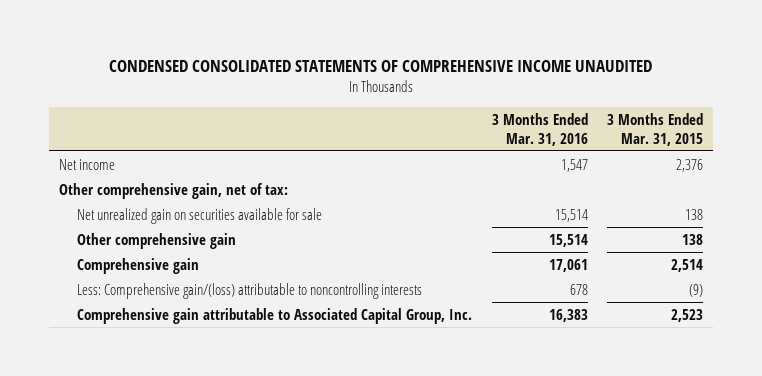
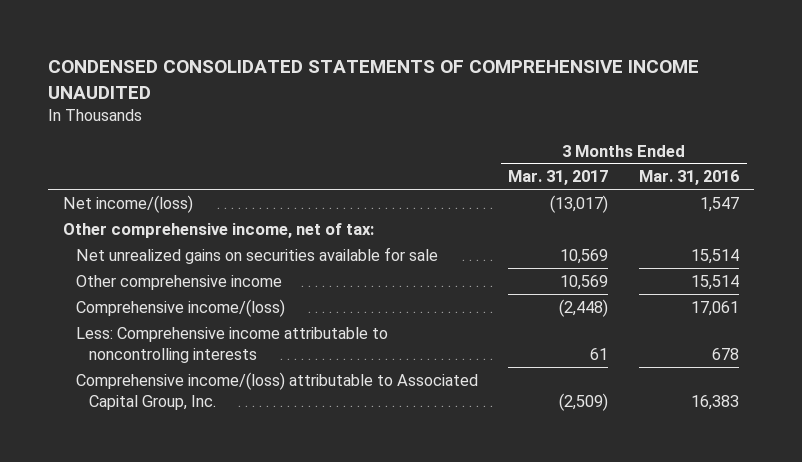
- | 3 Months Ended Mar. 31, 2016 | 3 Months Ended Mar. 31, 2015
+ | 3 Months Ended Mar. 31, 2017 | 3 Months Ended Mar. 31, 2016
- Net income | 1,547 | 2,376
- Other comprehensive gain, net of tax:
- Net unrealized gain on securities available for sale | 15,514 | 138
- Other comprehensive gain | 15,514 | 138
- Comprehensive gain | 17,061 | 2,514
- Less: Comprehensive gain/(loss) attributable to noncontrolling interests | 678 | (9)
- Comprehensive gain attributable to Associated Capital Group, Inc. | 16,383 | 2,523
+ Net income/(loss) | (13,017) | 1,547
+ Other comprehensive income, net of tax:
+ Net unrealized gains on securities available for sale | 10,569 | 15,514
+ Other comprehensive income | 10,569 | 15,514
+ Comprehensive income/(loss) | (2,448) | 17,061
+ Less: Comprehensive income attributable to noncontrolling interests | 61 | 678
+ Comprehensive income/(loss) attributable to Associated Capital Group, Inc. | (2,509) | 16,383

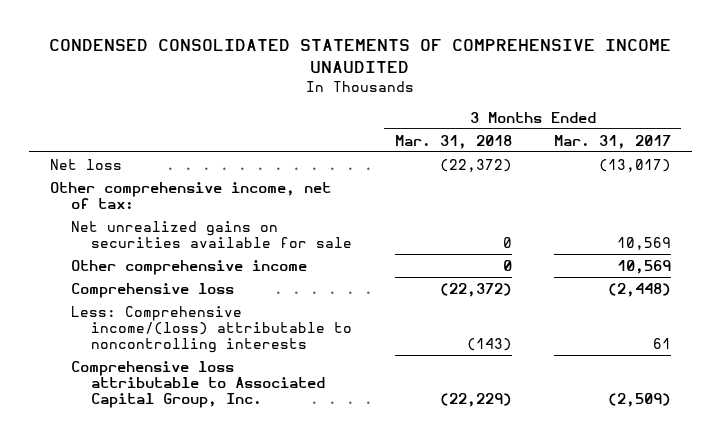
- | 3 Months Ended Mar. 31, 2017 | 3 Months Ended Mar. 31, 2016
+ | 3 Months Ended Mar. 31, 2018 | 3 Months Ended Mar. 31, 2017
- Net income/(loss) | (13,017) | 1,547
+ Net loss | (22,372) | (13,017)
- Comprehensive income/(loss) | (2,448) | 17,061
- Less: Comprehensive income attributable to noncontrolling interests | 61 | 678
- Comprehensive income/(loss) attributable to Associated Capital Group, Inc. | (2,509) | 16,383
+ Comprehensive loss | (22,372) | (2,448)
+ Less: Comprehensive income/(loss) attributable to noncontrolling interests | (143) | 61
+ Comprehensive loss attributable to Associated Capital Group, Inc. | (22,229) | (2,509)

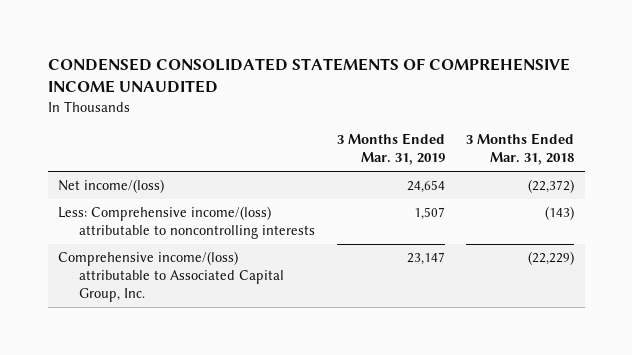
- | 3 Months Ended Mar. 31, 2018 | 3 Months Ended Mar. 31, 2017
+ | 3 Months Ended Mar. 31, 2019 | 3 Months Ended Mar. 31, 2018
- Net loss | (22,372) | (13,017)
- Other comprehensive income, net of tax:
- Net unrealized gains on securities available for sale | 0 | 10,569
- Other comprehensive income | 0 | 10,569
- Comprehensive loss | (22,372) | (2,448)
+ Net income/(loss) | 24,654 | (22,372)
- Comprehensive loss attributable to Associated Capital Group, Inc. | (22,229) | (2,509)
+ Comprehensive income/(loss) attributable to Associated Capital Group, Inc. | 23,147 | (22,229)

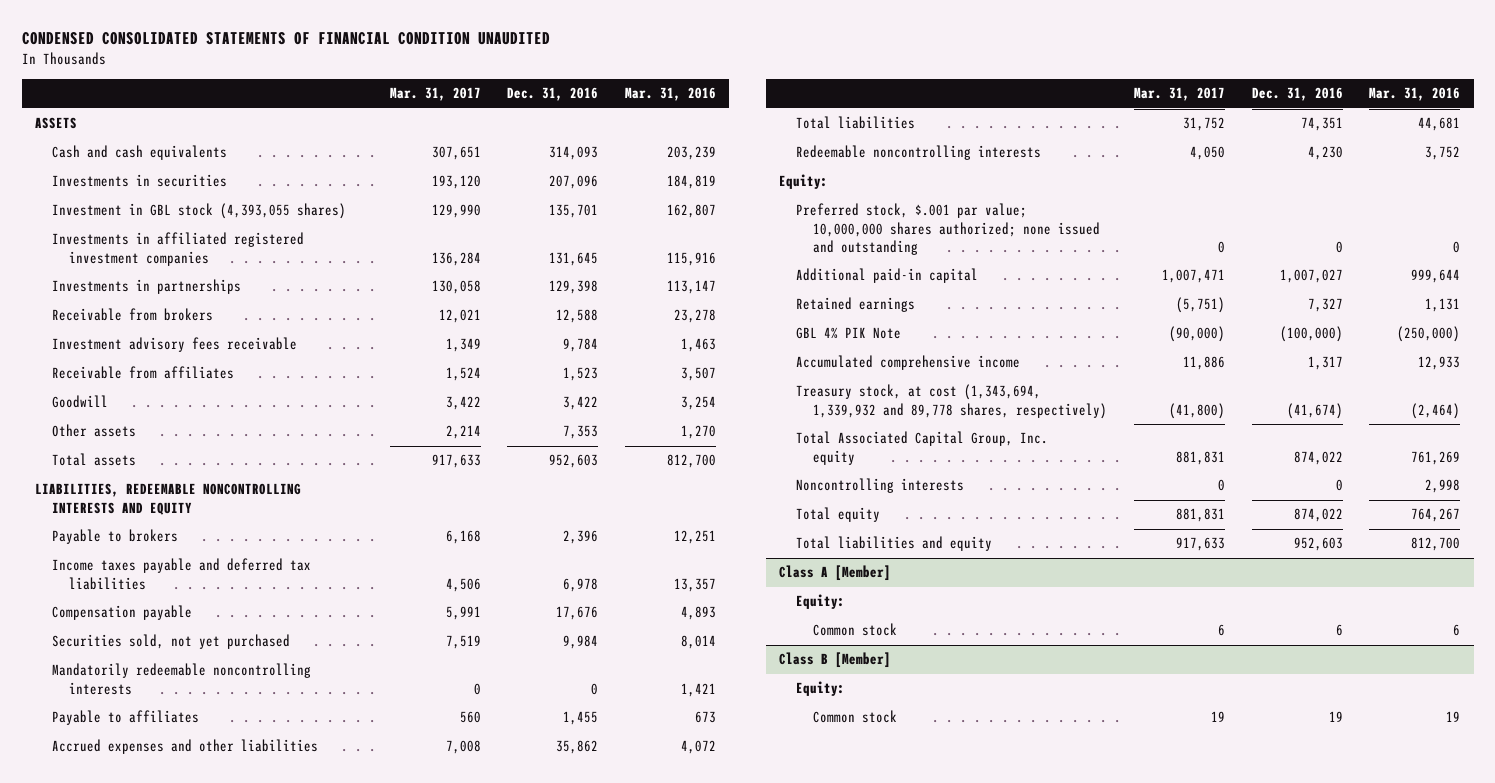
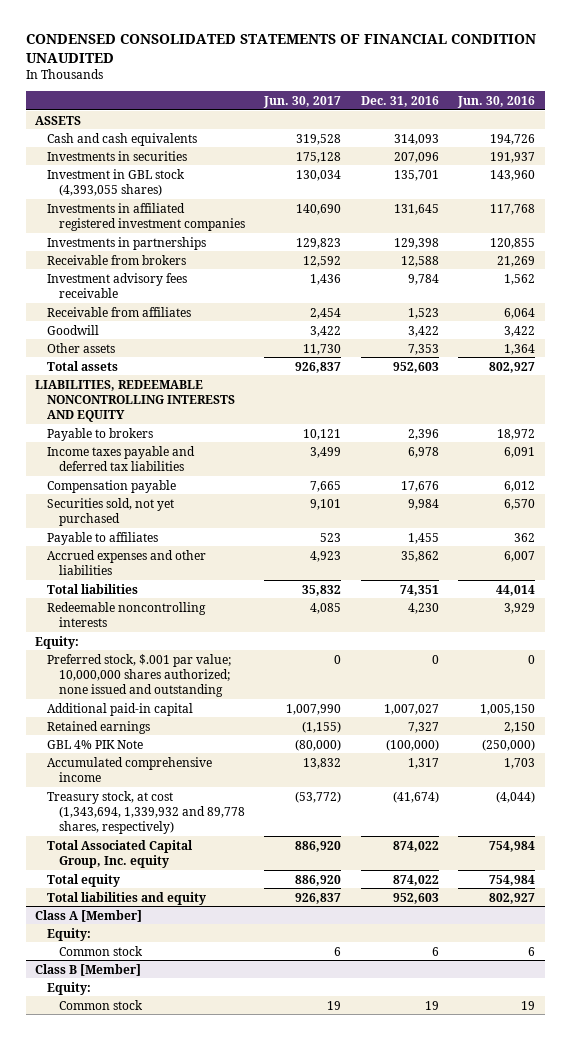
- | Mar. 31, 2017 | Dec. 31, 2016 | Mar. 31, 2016
+ | Jun. 30, 2017 | Dec. 31, 2016 | Jun. 30, 2016
- Mandatorily redeemable noncontrolling interests | 0 | 0 | 1,421
- Noncontrolling interests | 0 | 0 | 2,998

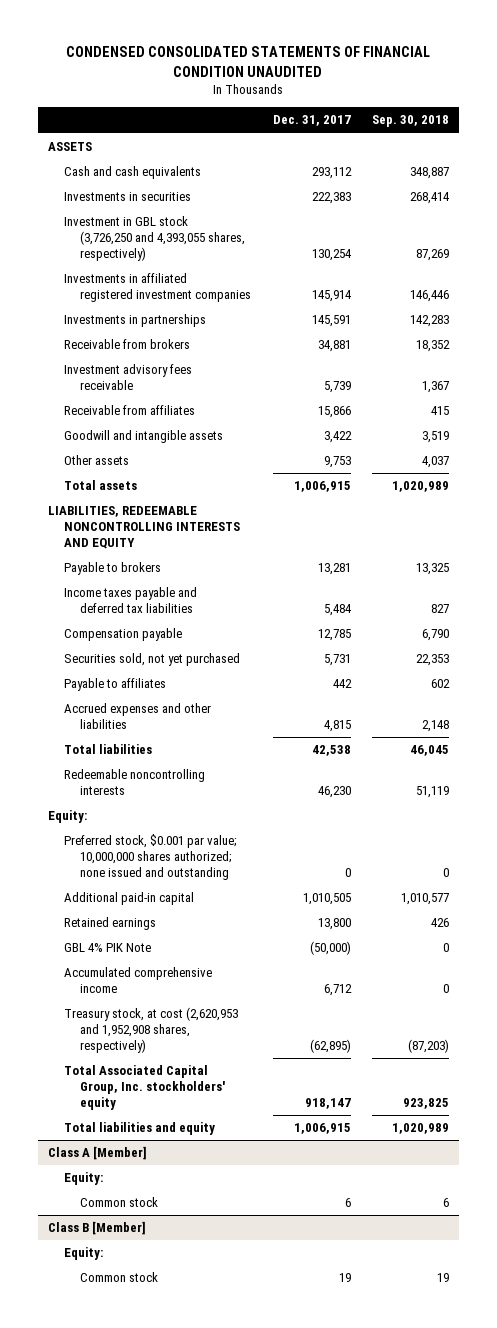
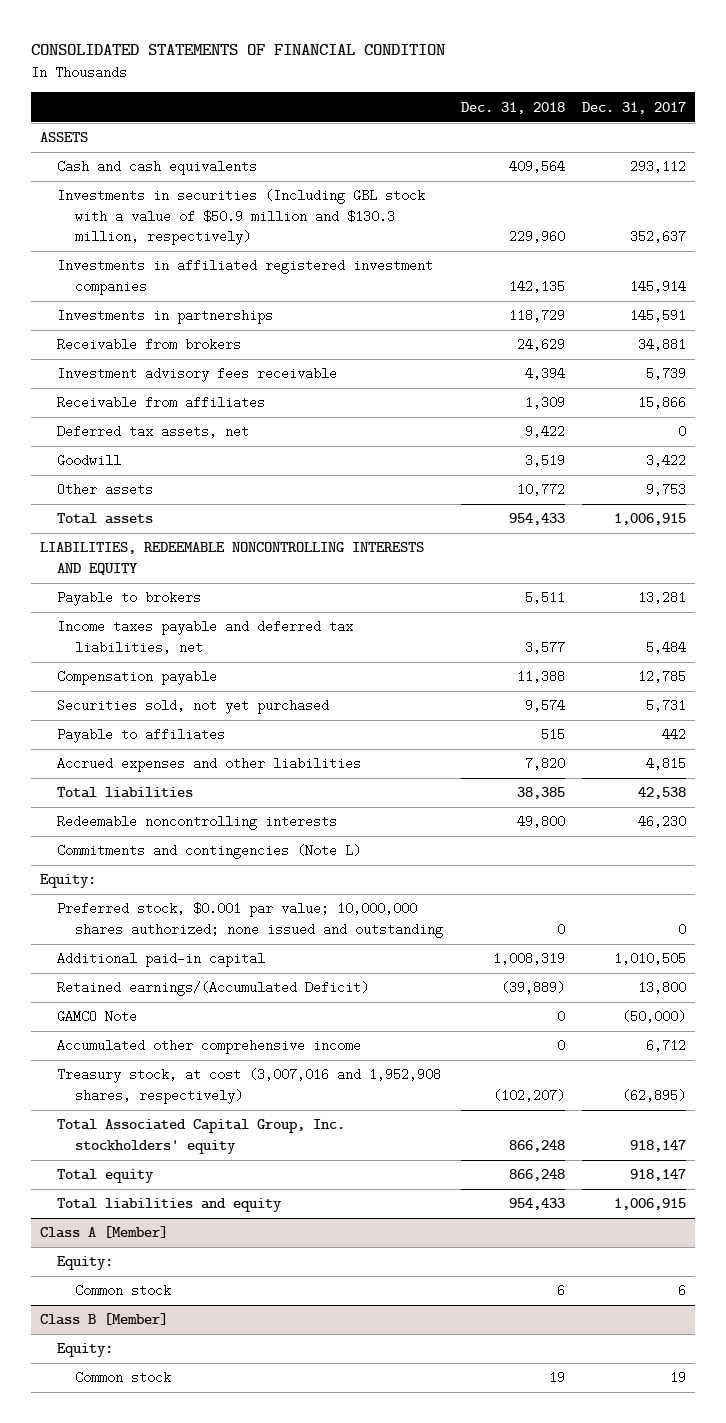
- CONDENSED CONSOLIDATED STATEMENTS OF FINANCIAL CONDITION UNAUDITED
+ CONSOLIDATED STATEMENTS OF FINANCIAL CONDITION
- | Dec. 31, 2017 | Sep. 30, 2018
+ | Dec. 31, 2018 | Dec. 31, 2017
- Investments in securities | 222,383 | 268,414
- Investment in GBL stock (3,726,250 and 4,393,055 shares, respectively) | 130,254 | 87,269
+ Investments in securities (Including GBL stock with a value of $50.9 million and $130.3 million, respectively) | 229,960 | 352,637
- Goodwill and intangible assets | 3,422 | 3,519
+ Deferred tax assets, net | 9,422 | 0
+ Goodwill | 3,519 | 3,422
- Income taxes payable and deferred tax liabilities | 5,484 | 827
+ Income taxes payable and deferred tax liabilities, net | 3,577 | 5,484
+ Commitments and contingencies (Note L)
- Retained earnings | 13,800 | 426
- GBL 4% PIK Note | (50,000) | 0
- Accumulated comprehensive income | 6,712 | 0
- Treasury stock, at cost (2,620,953 and 1,952,908 shares, respectively) | (62,895) | (87,203)
+ Retained earnings/(Accumulated Deficit) | (39,889) | 13,800
+ GAMCO Note | 0 | (50,000)
+ Accumulated other comprehensive income | 0 | 6,712
+ Treasury stock, at cost (3,007,016 and 1,952,908 shares, respectively) | (102,207) | (62,895)
+ Total equity | 866,248 | 918,147

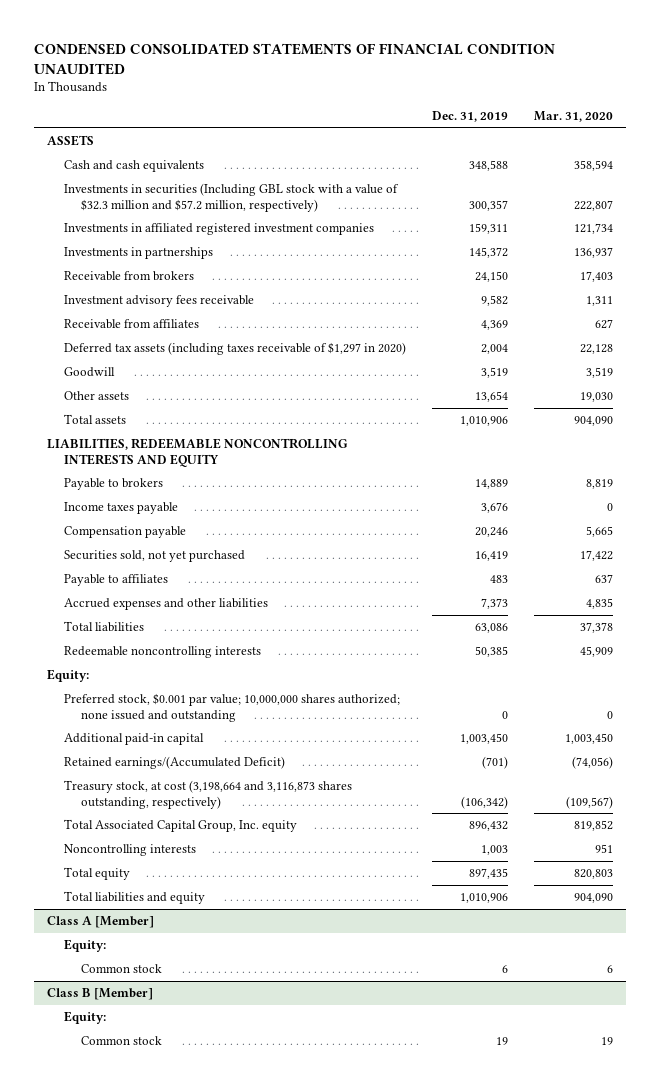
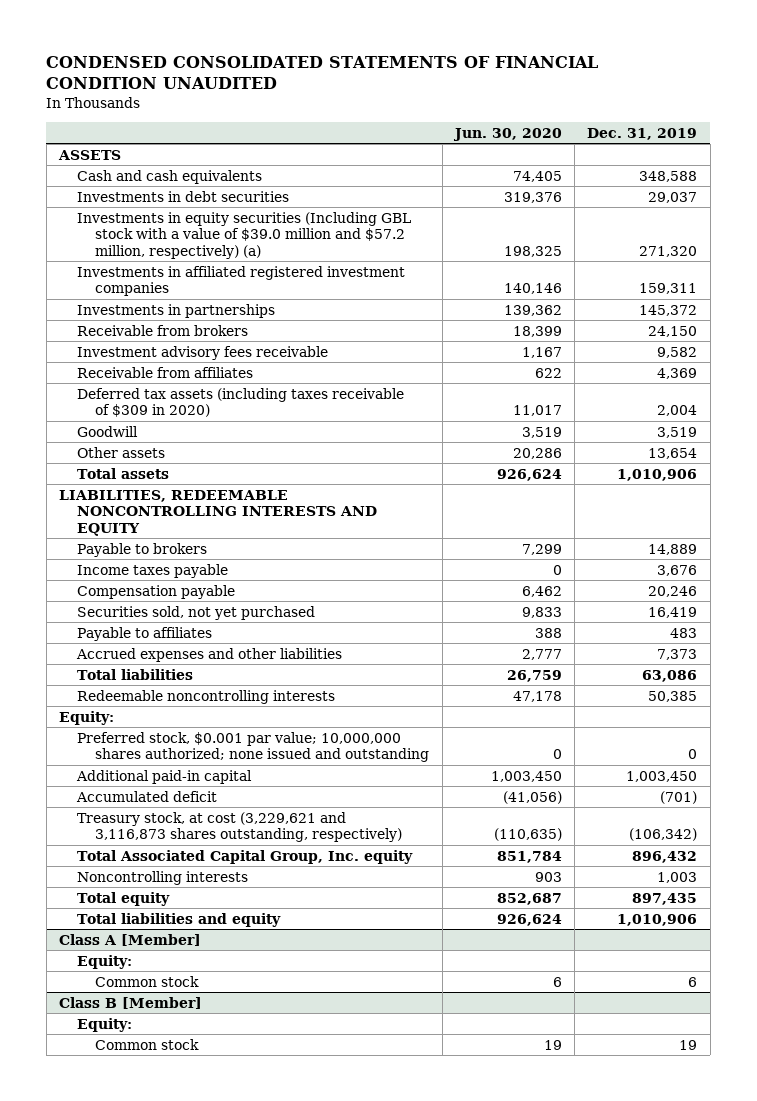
- | Dec. 31, 2019 | Mar. 31, 2020
+ | Jun. 30, 2020 | Dec. 31, 2019
- Investments in securities (Including GBL stock with a value of $32.3 million and $57.2 million, respectively) | 300,357 | 222,807
+ Investments in debt securities | 319,376 | 29,037
+ Investments in equity securities (Including GBL stock with a value of $39.0 million and $57.2 million, respectively) (a) | 198,325 | 271,320
- Deferred tax assets (including taxes receivable of $1,297 in 2020) | 2,004 | 22,128
+ Deferred tax assets (including taxes receivable of $309 in 2020) | 11,017 | 2,004
- Retained earnings/(Accumulated Deficit) | (701) | (74,056)
- Treasury stock, at cost (3,198,664 and 3,116,873 shares outstanding, respectively) | (106,342) | (109,567)
+ Accumulated deficit | (41,056) | (701)
+ Treasury stock, at cost (3,229,621 and 3,116,873 shares outstanding, respectively) | (110,635) | (106,342)

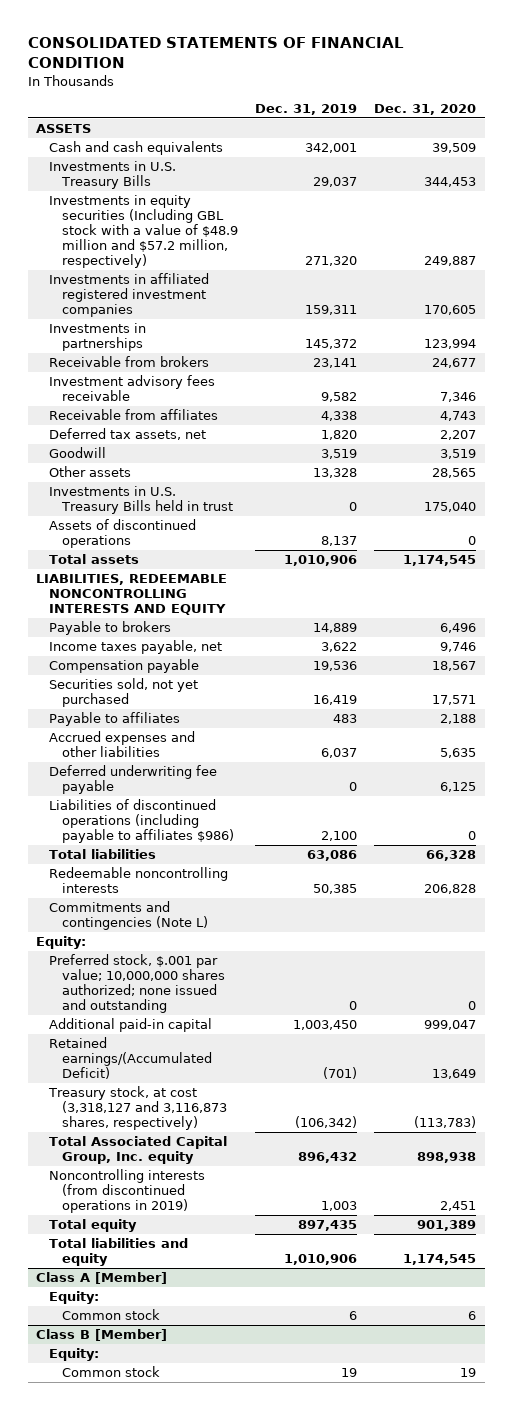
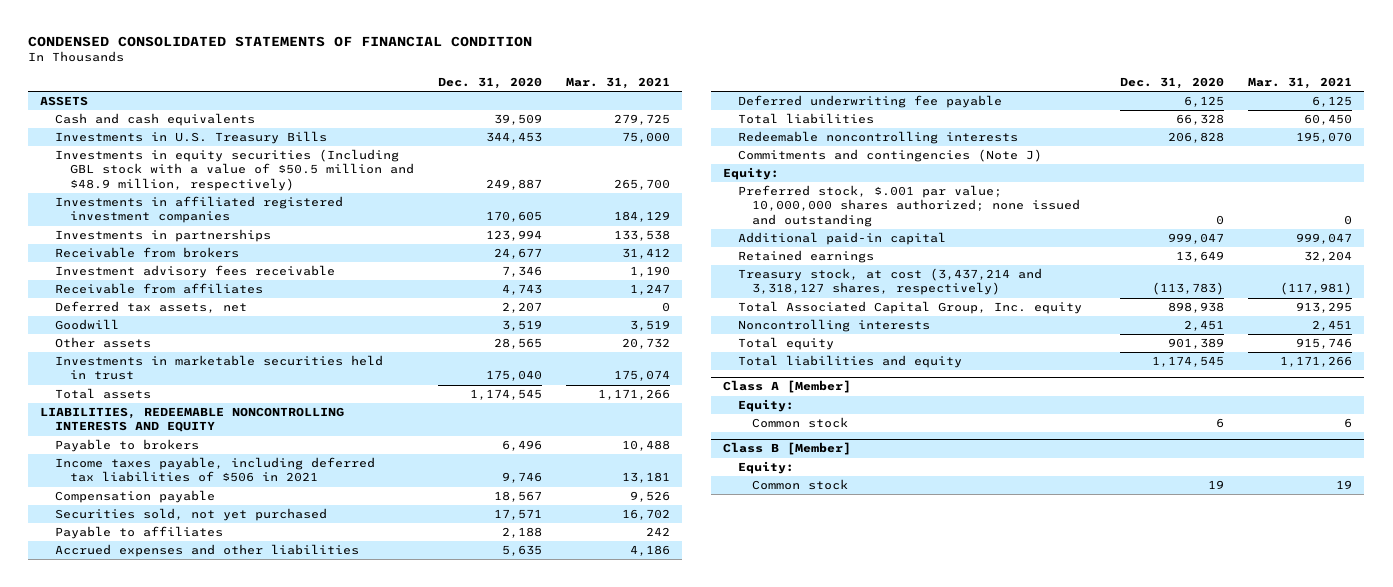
- CONSOLIDATED STATEMENTS OF FINANCIAL CONDITION
+ CONDENSED CONSOLIDATED STATEMENTS OF FINANCIAL CONDITION
- | Dec. 31, 2019 | Dec. 31, 2020
+ | Dec. 31, 2020 | Mar. 31, 2021
- Investments in equity securities (Including GBL stock with a value of $48.9 million and $57.2 million, respectively) | 271,320 | 249,887
+ Investments in equity securities (Including GBL stock with a value of $50.5 million and $48.9 million, respectively) | 249,887 | 265,700
- Investments in U.S. Treasury Bills held in trust | 0 | 175,040
- Assets of discontinued operations | 8,137 | 0
+ Investments in marketable securities held in trust | 175,040 | 175,074
- Income taxes payable, net | 3,622 | 9,746
+ Income taxes payable, including deferred tax liabilities of $506 in 2021 | 9,746 | 13,181
- Liabilities of discontinued operations (including payable to affiliates $986) | 2,100 | 0
- Commitments and contingencies (Note L)
+ Commitments and contingencies (Note J)
- Retained earnings/(Accumulated Deficit) | (701) | 13,649
- Treasury stock, at cost (3,318,127 and 3,116,873 shares, respectively) | (106,342) | (113,783)
+ Retained earnings | 13,649 | 32,204
+ Treasury stock, at cost (3,437,214 and 3,318,127 shares, respectively) | (113,783) | (117,981)
- Noncontrolling interests (from discontinued operations in 2019) | 1,003 | 2,451
+ Noncontrolling interests | 2,451 | 2,451

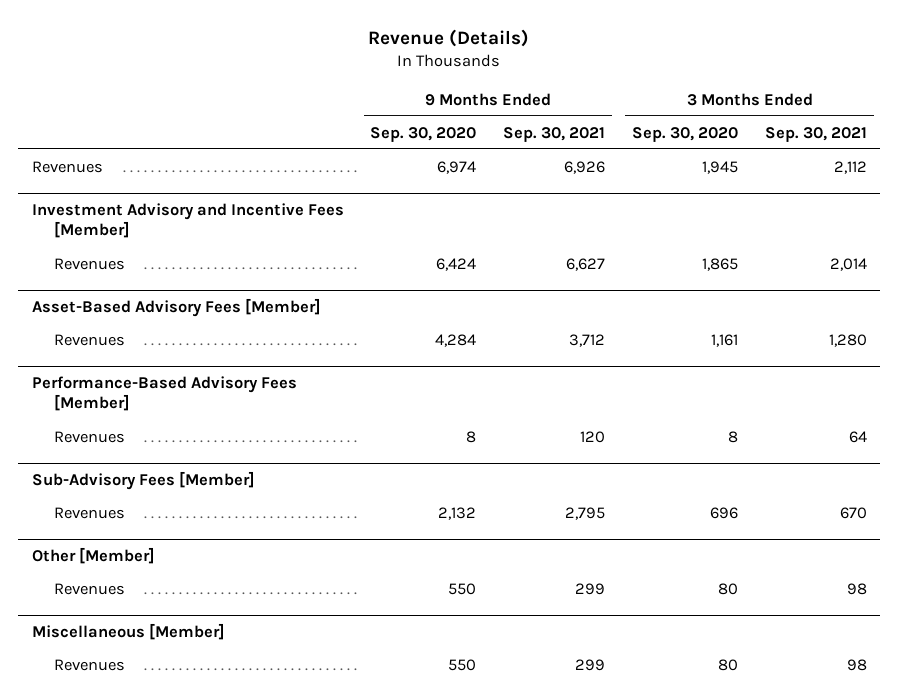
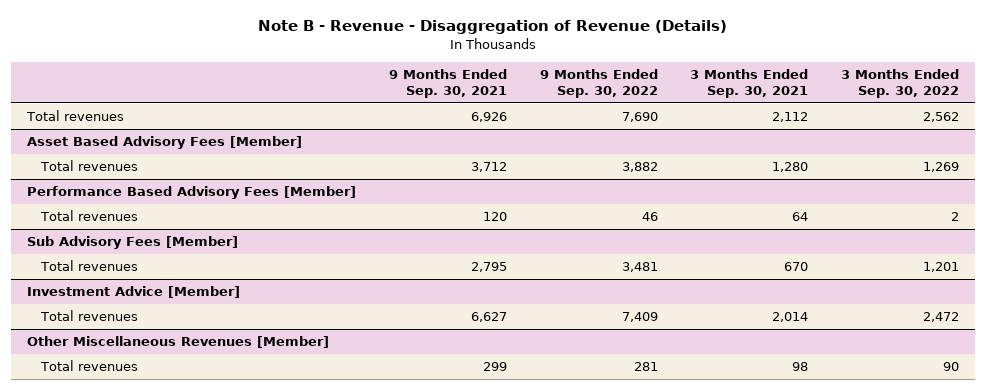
- Revenue (Details)
+ Note B - Revenue - Disaggregation of Revenue (Details)
- | 9 Months Ended Sep. 30, 2020 | 9 Months Ended Sep. 30, 2021 | 3 Months Ended Sep. 30, 2020 | 3 Months Ended Sep. 30, 2021
+ | 9 Months Ended Sep. 30, 2021 | 9 Months Ended Sep. 30, 2022 | 3 Months Ended Sep. 30, 2021 | 3 Months Ended Sep. 30, 2022
- Revenues | 6,974 | 6,926 | 1,945 | 2,112
- Investment Advisory and Incentive Fees [Member]
- Revenues | 6,424 | 6,627 | 1,865 | 2,014
- Asset-Based Advisory Fees [Member]
- Revenues | 4,284 | 3,712 | 1,161 | 1,280
- Performance-Based Advisory Fees [Member]
- Revenues | 8 | 120 | 8 | 64
- Sub-Advisory Fees [Member]
- Revenues | 2,132 | 2,795 | 696 | 670
- Other [Member]
- Revenues | 550 | 299 | 80 | 98
- Miscellaneous [Member]
- Revenues | 550 | 299 | 80 | 98
+ Total revenues | 6,926 | 7,690 | 2,112 | 2,562
+ Asset Based Advisory Fees [Member]
+ Total revenues | 3,712 | 3,882 | 1,280 | 1,269
+ Performance Based Advisory Fees [Member]
+ Total revenues | 120 | 46 | 64 | 2
+ Sub Advisory Fees [Member]
+ Total revenues | 2,795 | 3,481 | 670 | 1,201
+ Investment Advice [Member]
+ Total revenues | 6,627 | 7,409 | 2,014 | 2,472
+ Other Miscellaneous Revenues [Member]
+ Total revenues | 299 | 281 | 98 | 90

